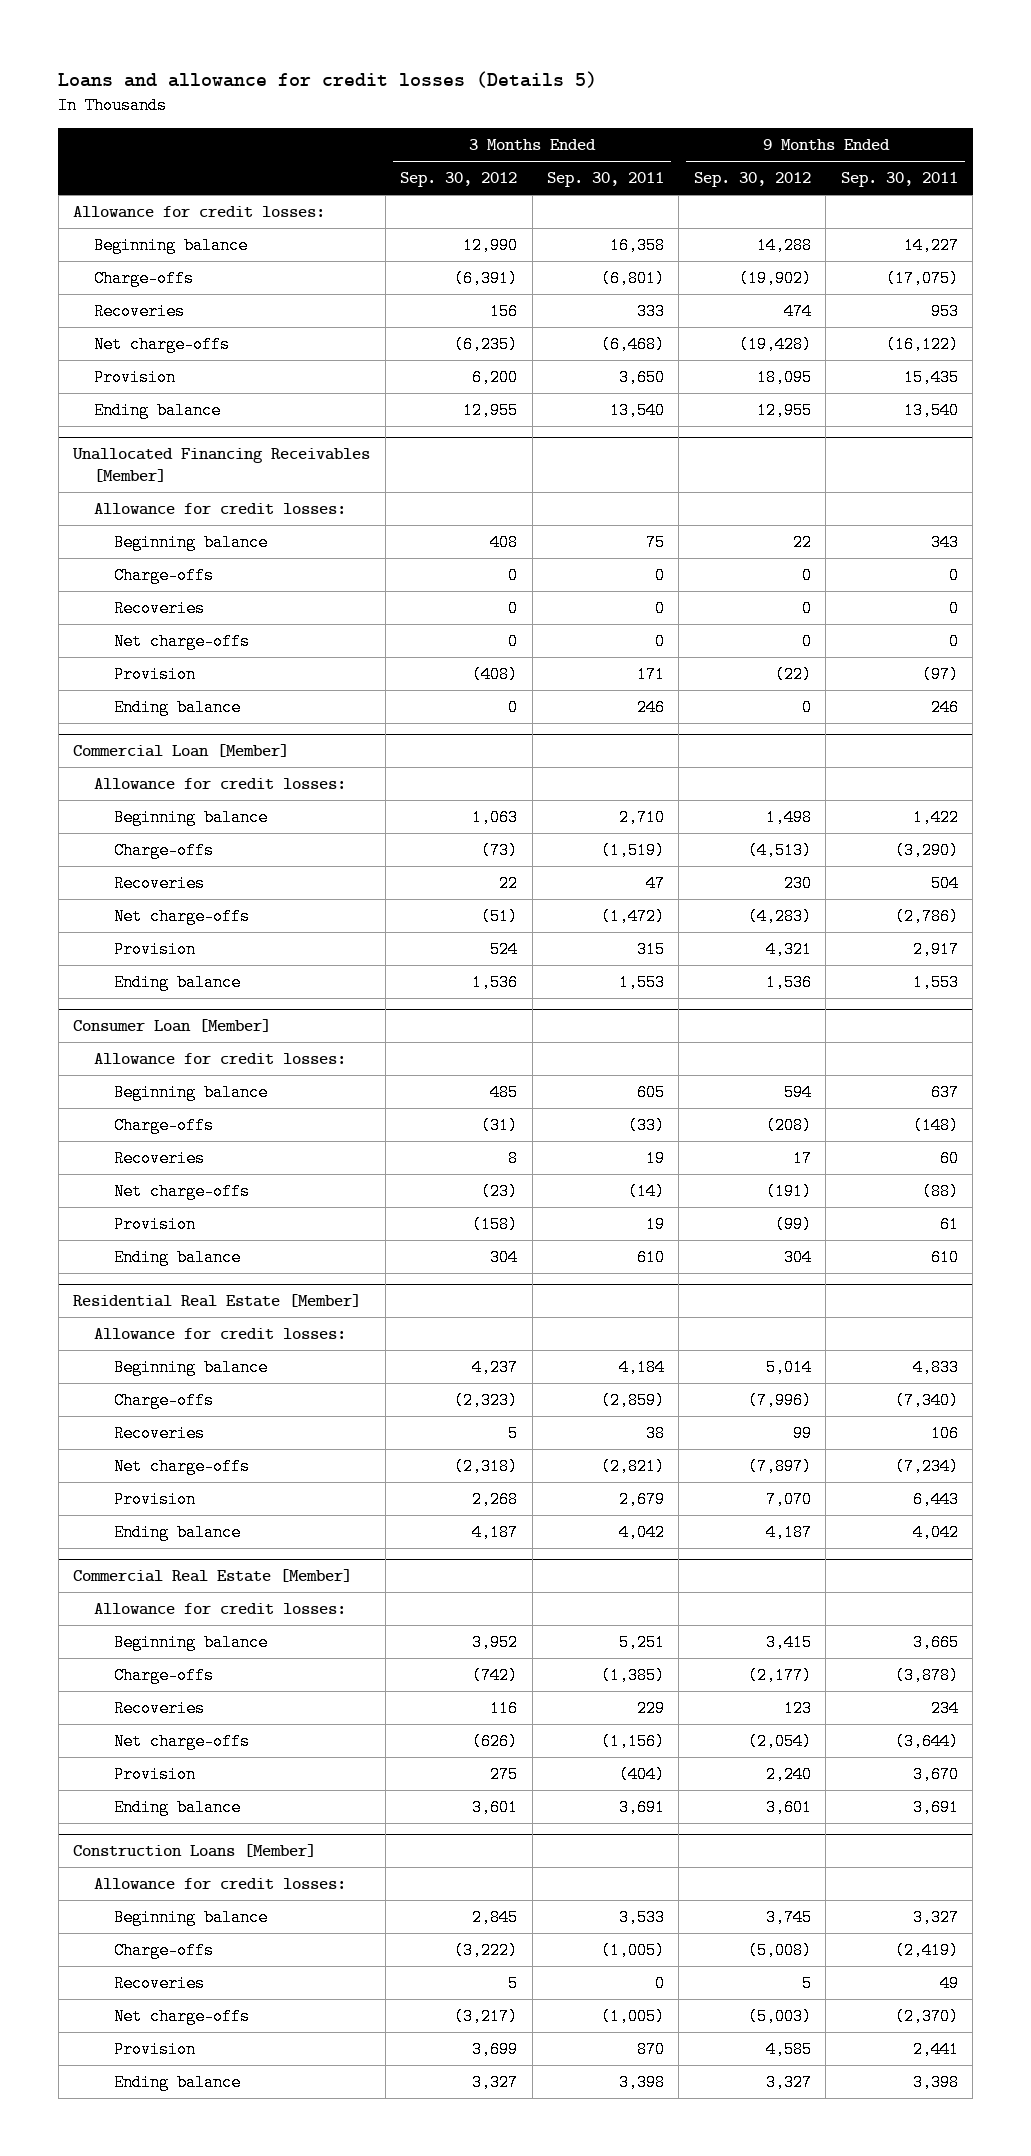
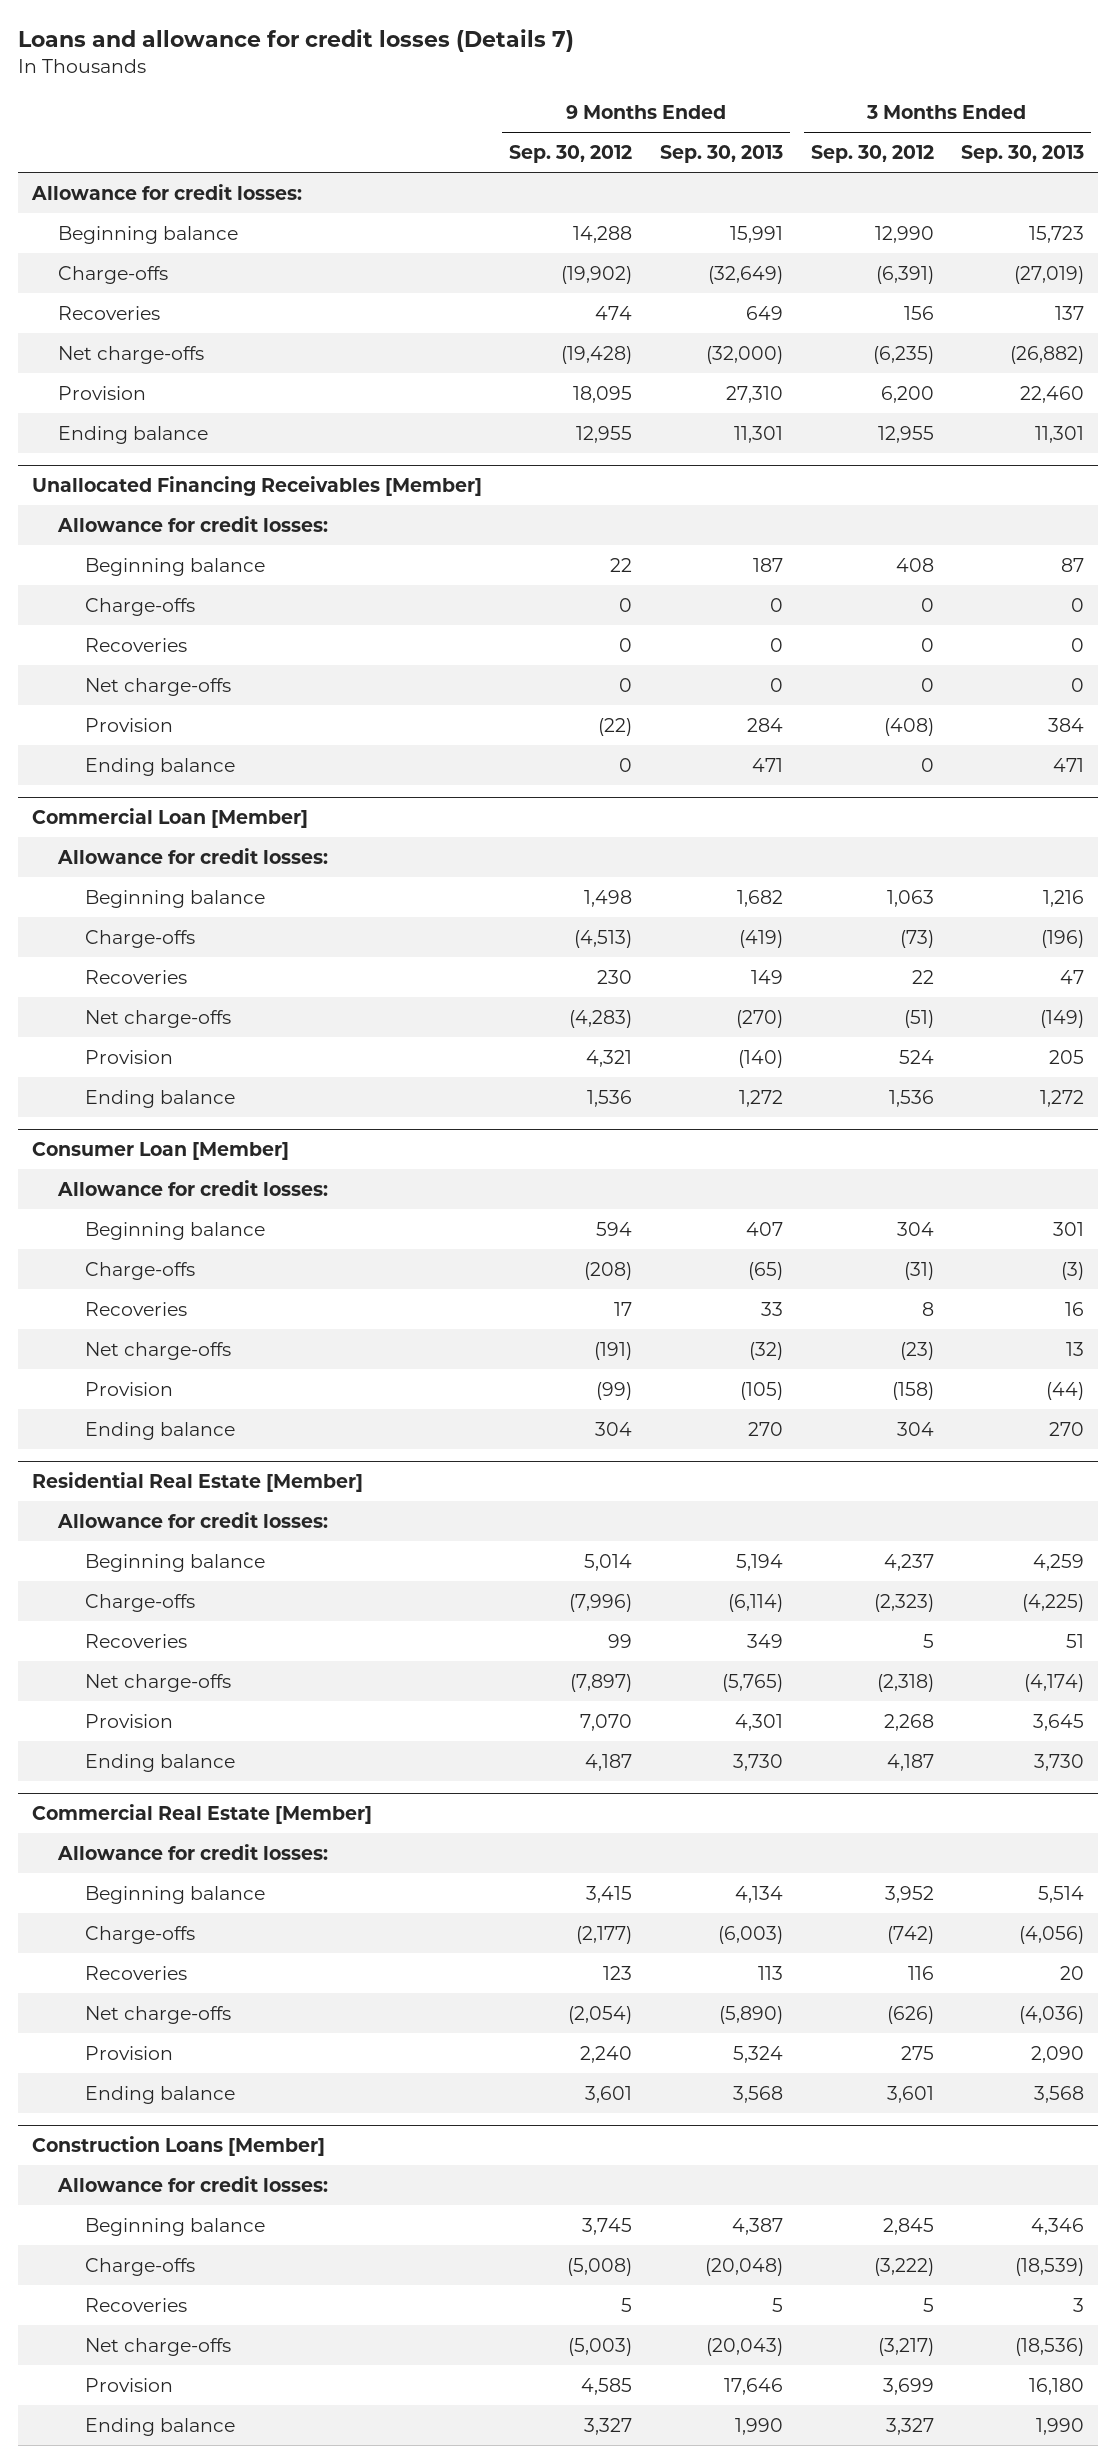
- Loans and allowance for credit losses (Details 5)
+ Loans and allowance for credit losses (Details 7)
- | 3 Months Ended Sep. 30, 2012 | 3 Months Ended Sep. 30, 2011 | 9 Months Ended Sep. 30, 2012 | 9 Months Ended Sep. 30, 2011
+ | 9 Months Ended Sep. 30, 2012 | 9 Months Ended Sep. 30, 2013 | 3 Months Ended Sep. 30, 2012 | 3 Months Ended Sep. 30, 2013
@ Consumer Loan [Member]
- Beginning balance | 485 | 605 | 594 | 637
+ Beginning balance | 594 | 407 | 304 | 301

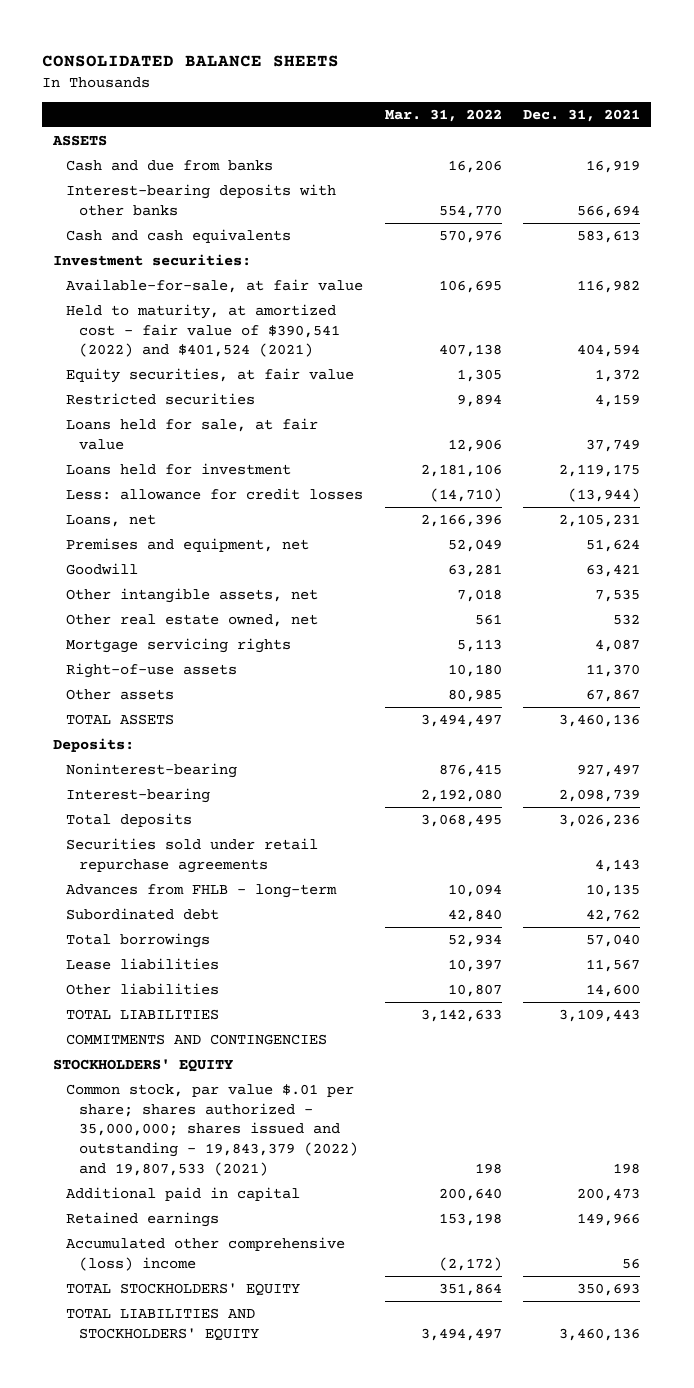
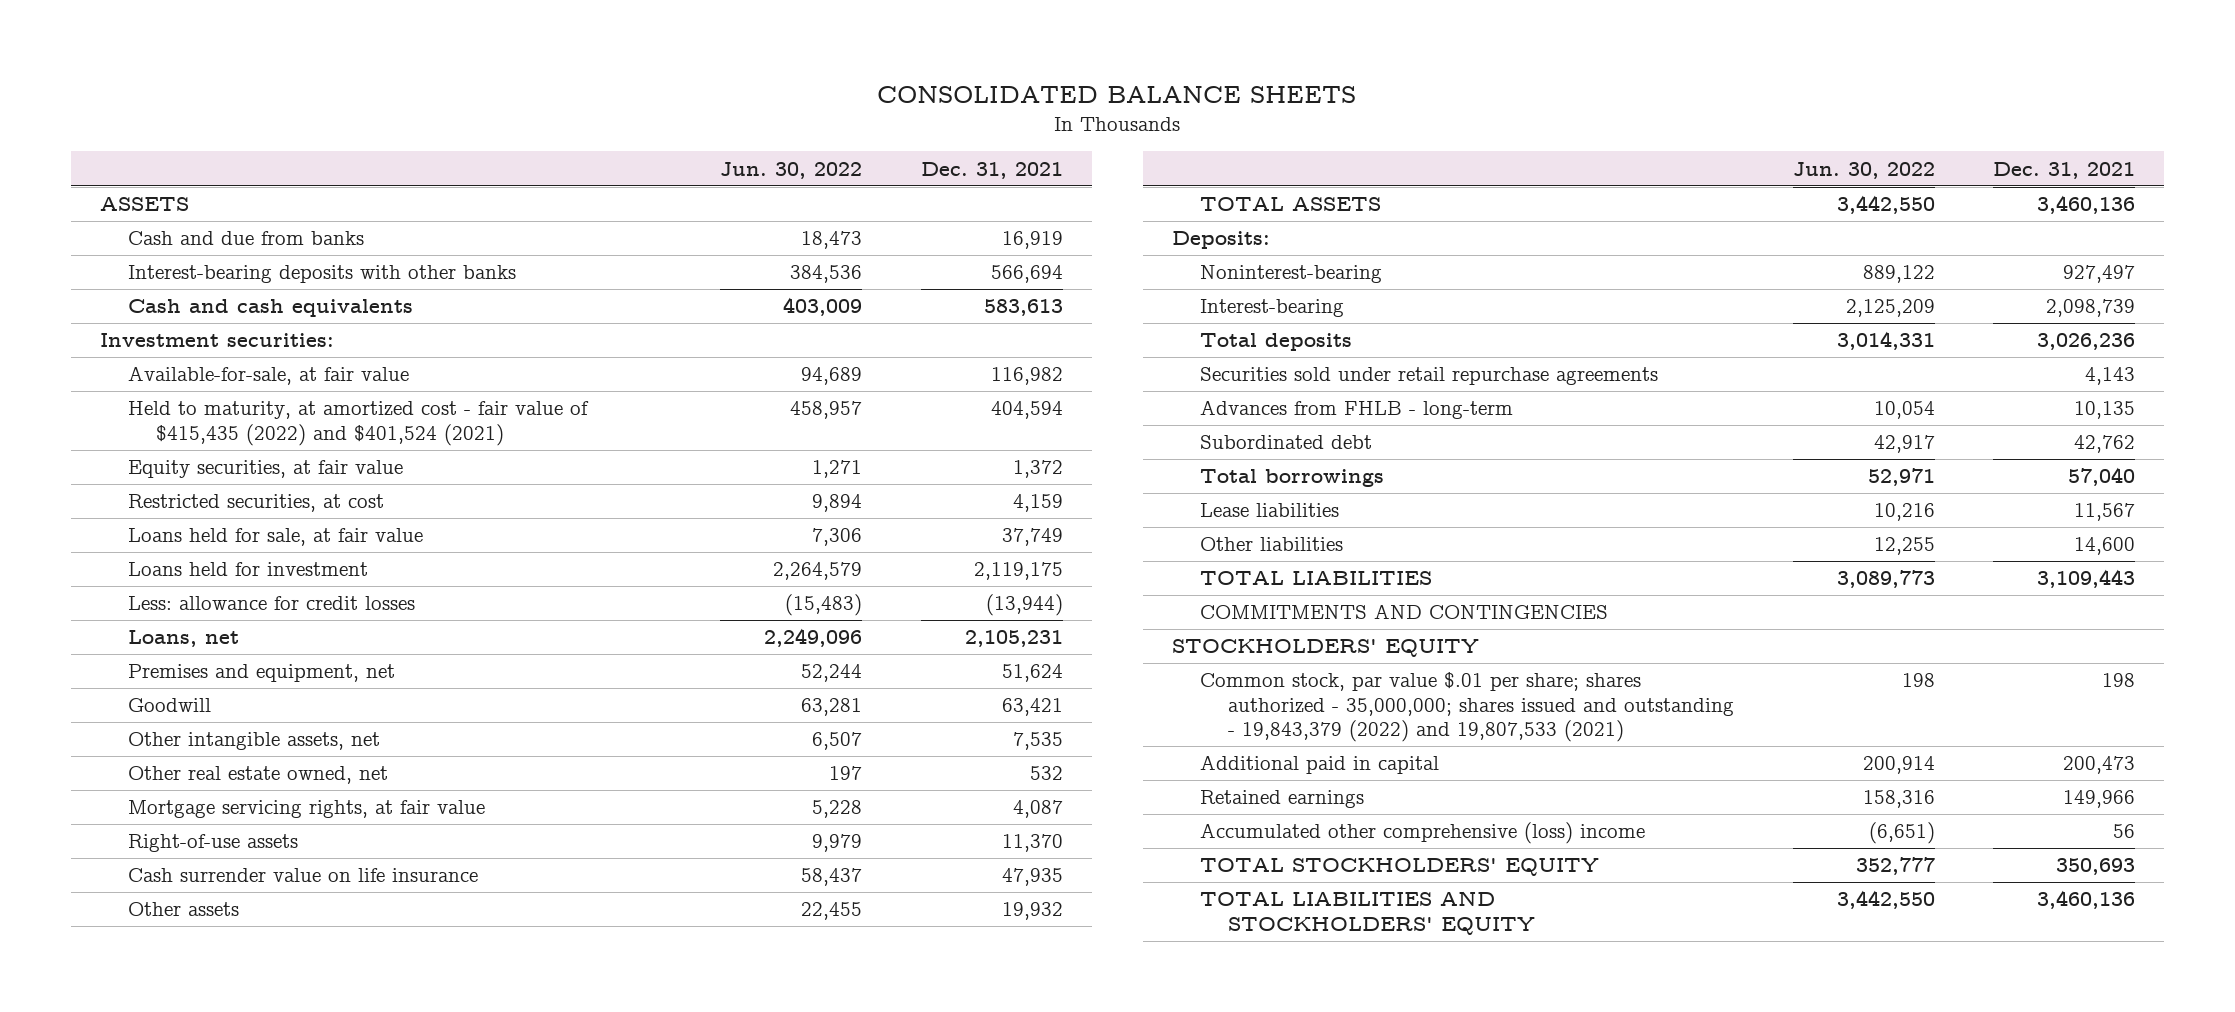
- | Mar. 31, 2022 | Dec. 31, 2021
+ | Jun. 30, 2022 | Dec. 31, 2021
- Held to maturity, at amortized cost - fair value of $390,541 (2022) and $401,524 (2021) | 407,138 | 404,594
+ Held to maturity, at amortized cost - fair value of $415,435 (2022) and $401,524 (2021) | 458,957 | 404,594
- Restricted securities | 9,894 | 4,159
+ Restricted securities, at cost | 9,894 | 4,159
- Mortgage servicing rights | 5,113 | 4,087
+ Mortgage servicing rights, at fair value | 5,228 | 4,087
- Other assets | 80,985 | 67,867
+ Cash surrender value on life insurance | 58,437 | 47,935
+ Other assets | 22,455 | 19,932

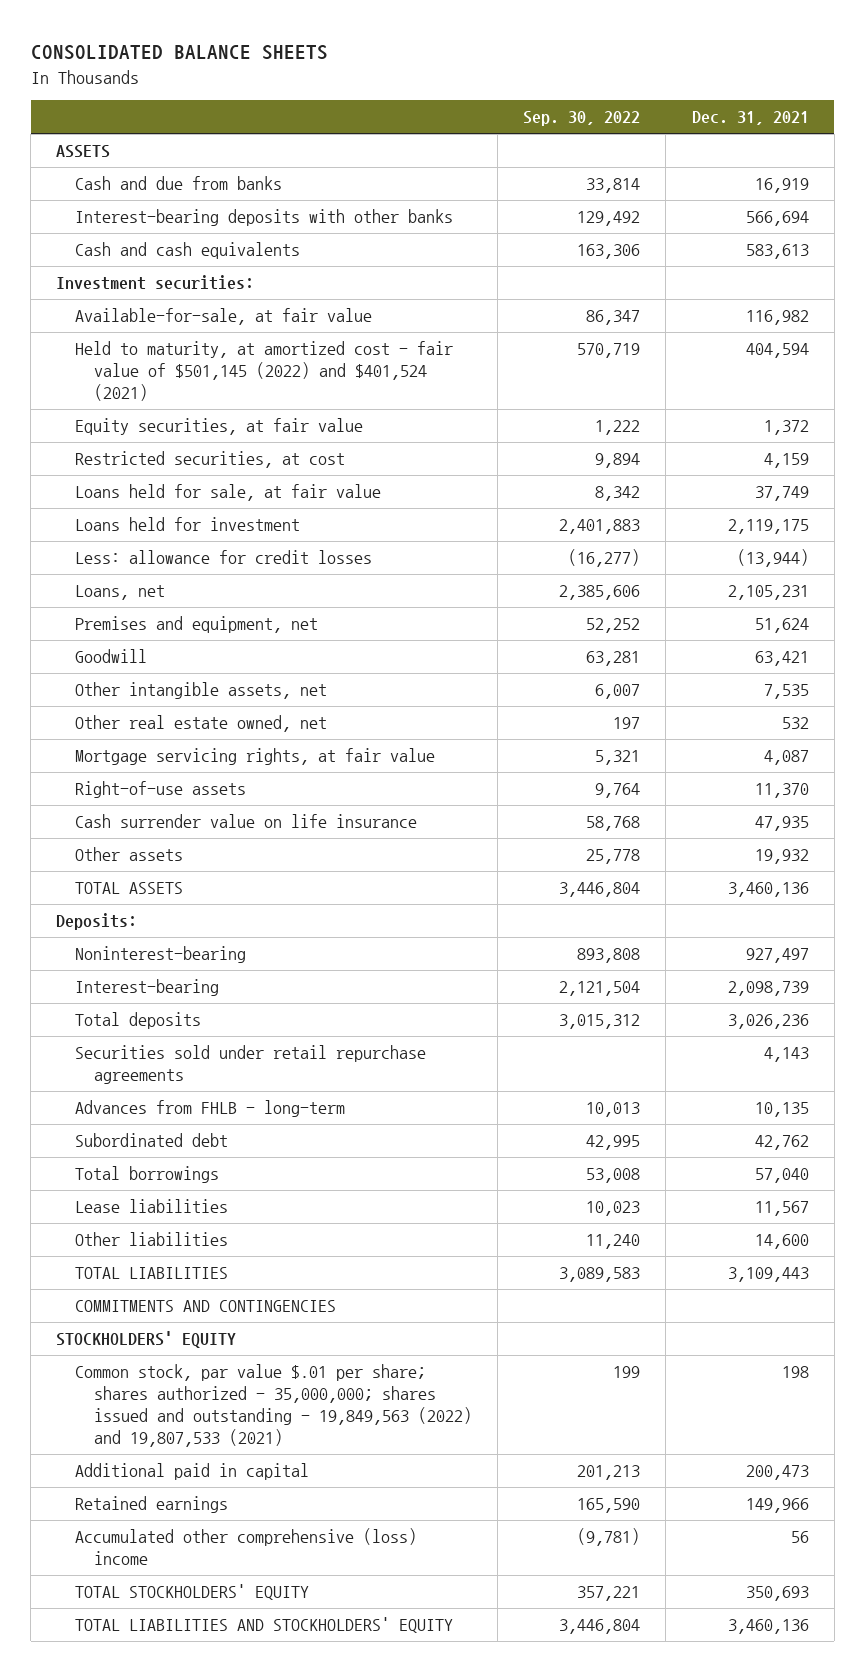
- | Jun. 30, 2022 | Dec. 31, 2021
+ | Sep. 30, 2022 | Dec. 31, 2021
- Held to maturity, at amortized cost - fair value of $415,435 (2022) and $401,524 (2021) | 458,957 | 404,594
+ Held to maturity, at amortized cost - fair value of $501,145 (2022) and $401,524 (2021) | 570,719 | 404,594
- Common stock, par value $.01 per share; shares authorized - 35,000,000; shares issued and outstanding - 19,843,379 (2022) and 19,807,533 (2021) | 198 | 198
+ Common stock, par value $.01 per share; shares authorized - 35,000,000; shares issued and outstanding - 19,849,563 (2022) and 19,807,533 (2021) | 199 | 198

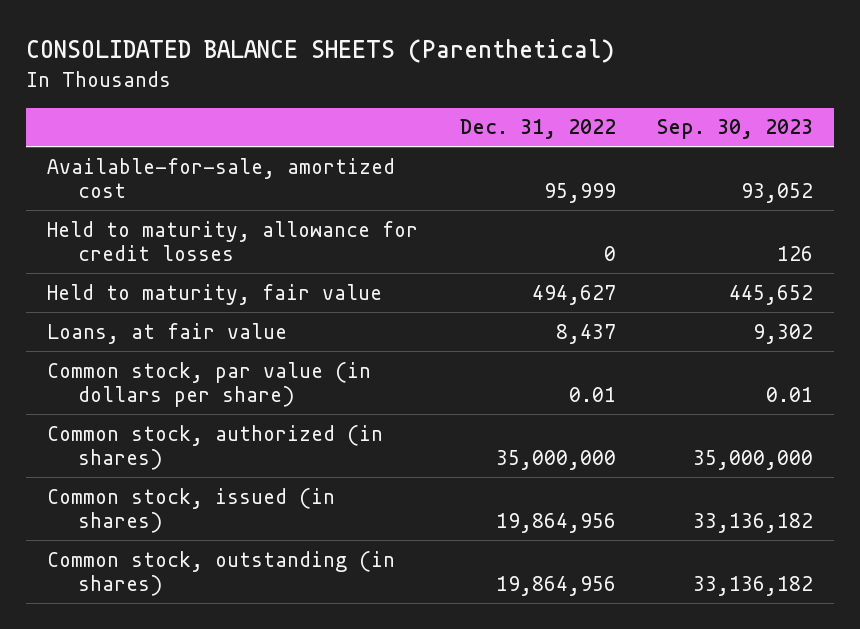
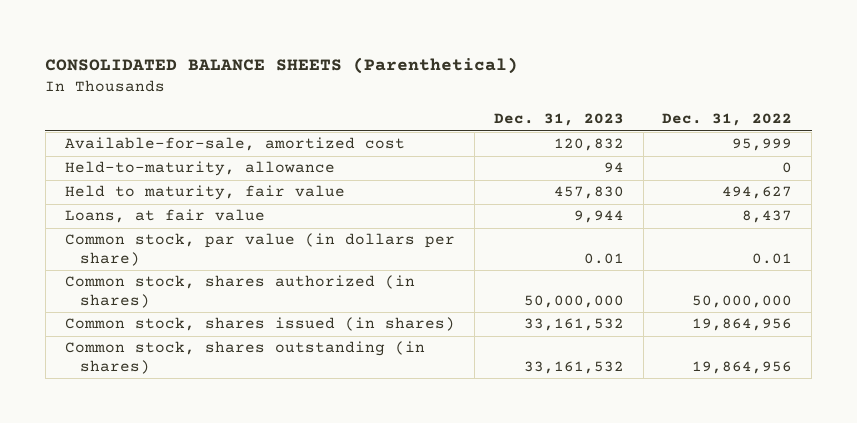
- | Dec. 31, 2022 | Sep. 30, 2023
+ | Dec. 31, 2023 | Dec. 31, 2022
- Held to maturity, allowance for credit losses | 0 | 126
+ Held-to-maturity, allowance | 94 | 0
- Common stock, authorized (in shares) | 35,000,000 | 35,000,000
- Common stock, issued (in shares) | 19,864,956 | 33,136,182
- Common stock, outstanding (in shares) | 19,864,956 | 33,136,182
+ Common stock, shares authorized (in shares) | 50,000,000 | 50,000,000
+ Common stock, shares issued (in shares) | 33,161,532 | 19,864,956
+ Common stock, shares outstanding (in shares) | 33,161,532 | 19,864,956

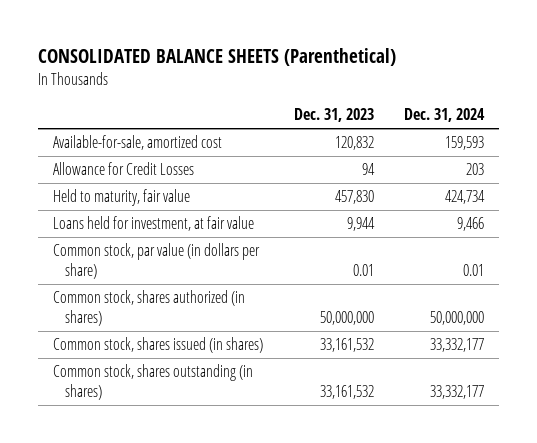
- | Dec. 31, 2023 | Dec. 31, 2022
+ | Dec. 31, 2023 | Dec. 31, 2024
- Held-to-maturity, allowance | 94 | 0
+ Allowance for Credit Losses | 94 | 203
- Loans, at fair value | 9,944 | 8,437
+ Loans held for investment, at fair value | 9,944 | 9,466

